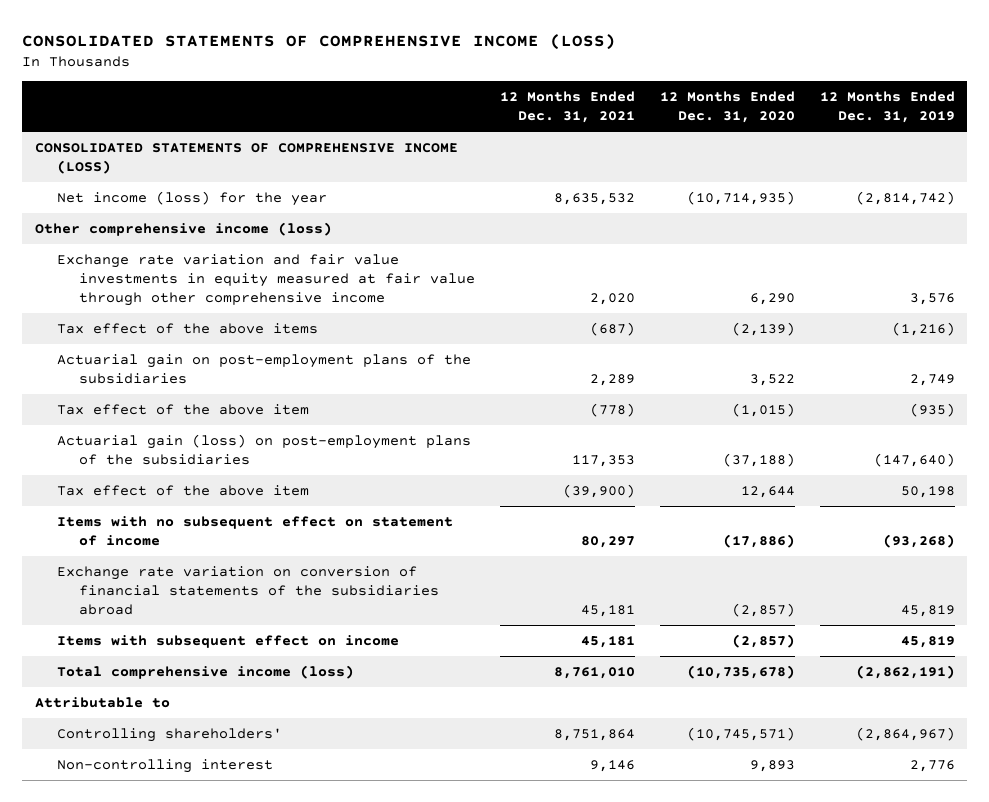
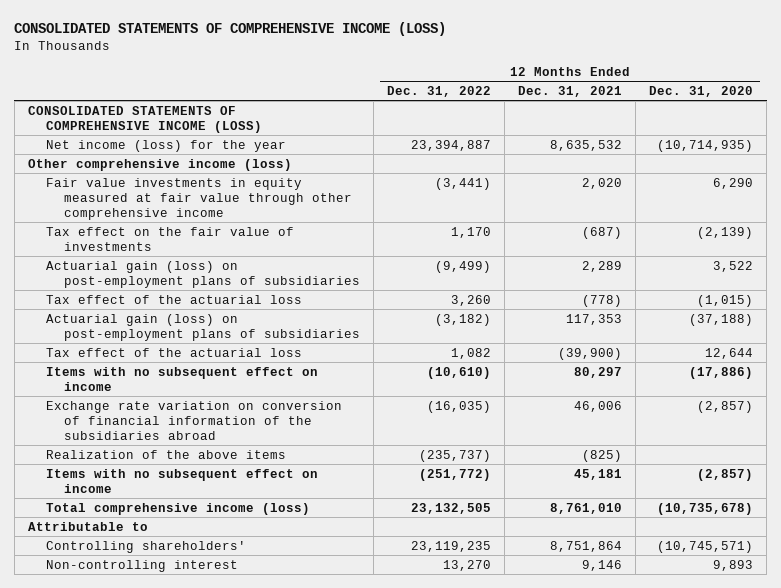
- | 12 Months Ended Dec. 31, 2021 | 12 Months Ended Dec. 31, 2020 | 12 Months Ended Dec. 31, 2019
+ | 12 Months Ended Dec. 31, 2022 | 12 Months Ended Dec. 31, 2021 | 12 Months Ended Dec. 31, 2020
- Exchange rate variation and fair value investments in equity measured at fair value through other comprehensive income | 2,020 | 6,290 | 3,576
- Tax effect of the above items | (687) | (2,139) | (1,216)
- Actuarial gain on post-employment plans of the subsidiaries | 2,289 | 3,522 | 2,749
- Tax effect of the above item | (778) | (1,015) | (935)
- Actuarial gain (loss) on post-employment plans of the subsidiaries | 117,353 | (37,188) | (147,640)
- Tax effect of the above item | (39,900) | 12,644 | 50,198
- Items with no subsequent effect on statement of income | 80,297 | (17,886) | (93,268)
- Exchange rate variation on conversion of financial statements of the subsidiaries abroad | 45,181 | (2,857) | 45,819
- Items with subsequent effect on income | 45,181 | (2,857) | 45,819
+ Fair value investments in equity measured at fair value through other comprehensive income | (3,441) | 2,020 | 6,290
+ Tax effect on the fair value of investments | 1,170 | (687) | (2,139)
+ Actuarial gain (loss) on post-employment plans of subsidiaries | (9,499) | 2,289 | 3,522
+ Tax effect of the actuarial loss | 3,260 | (778) | (1,015)
+ Actuarial gain (loss) on post-employment plans of subsidiaries | (3,182) | 117,353 | (37,188)
+ Tax effect of the actuarial loss | 1,082 | (39,900) | 12,644
+ Items with no subsequent effect on income | (10,610) | 80,297 | (17,886)
+ Exchange rate variation on conversion of financial information of the subsidiaries abroad | (16,035) | 46,006 | (2,857)
+ Realization of the above items | (235,737) | (825) |
+ Items with no subsequent effect on income | (251,772) | 45,181 | (2,857)

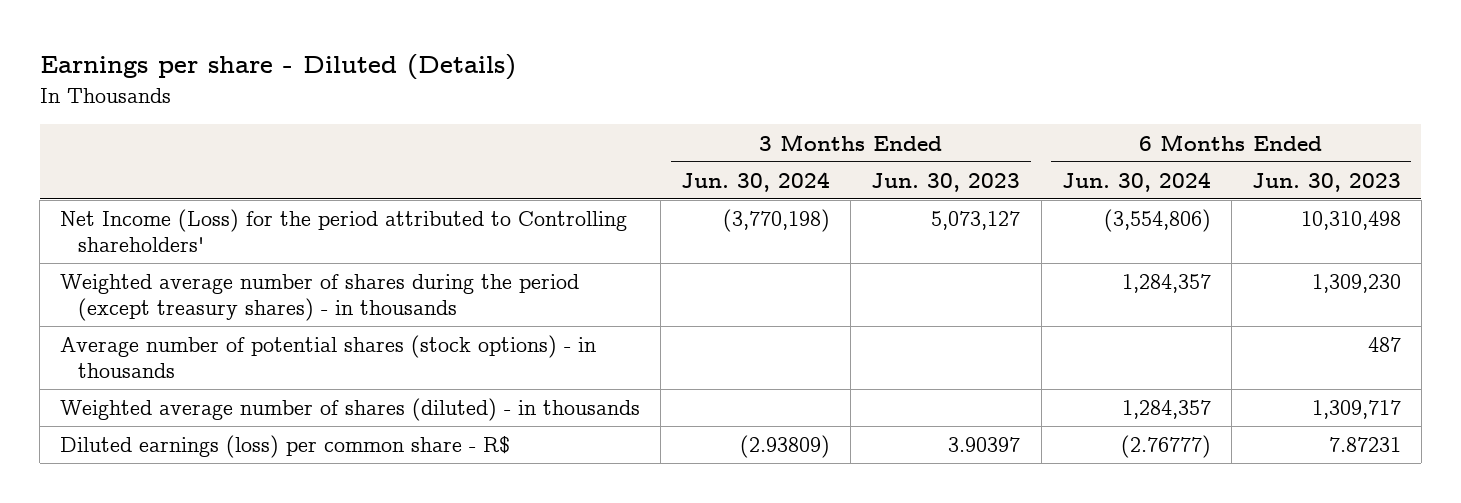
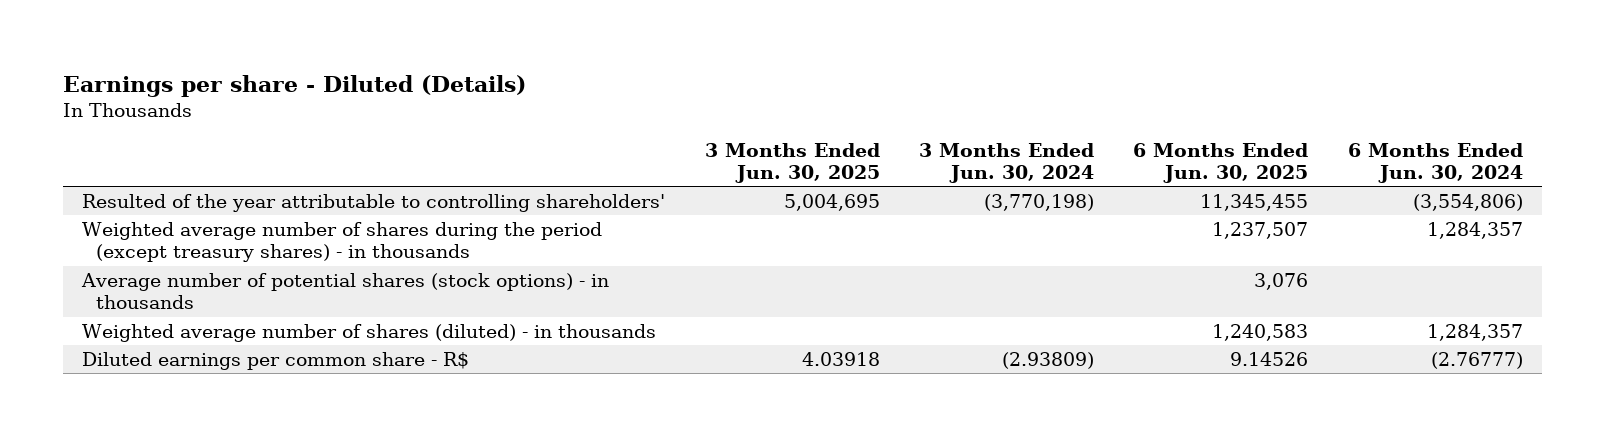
- | 3 Months Ended Jun. 30, 2024 | 3 Months Ended Jun. 30, 2023 | 6 Months Ended Jun. 30, 2024 | 6 Months Ended Jun. 30, 2023
+ | 3 Months Ended Jun. 30, 2025 | 3 Months Ended Jun. 30, 2024 | 6 Months Ended Jun. 30, 2025 | 6 Months Ended Jun. 30, 2024
- Net Income (Loss) for the period attributed to Controlling shareholders' | (3,770,198) | 5,073,127 | (3,554,806) | 10,310,498
+ Resulted of the year attributable to controlling shareholders' | 5,004,695 | (3,770,198) | 11,345,455 | (3,554,806)
- Diluted earnings (loss) per common share - R$ | (2.93809) | 3.90397 | (2.76777) | 7.87231
+ Diluted earnings per common share - R$ | 4.03918 | (2.93809) | 9.14526 | (2.76777)

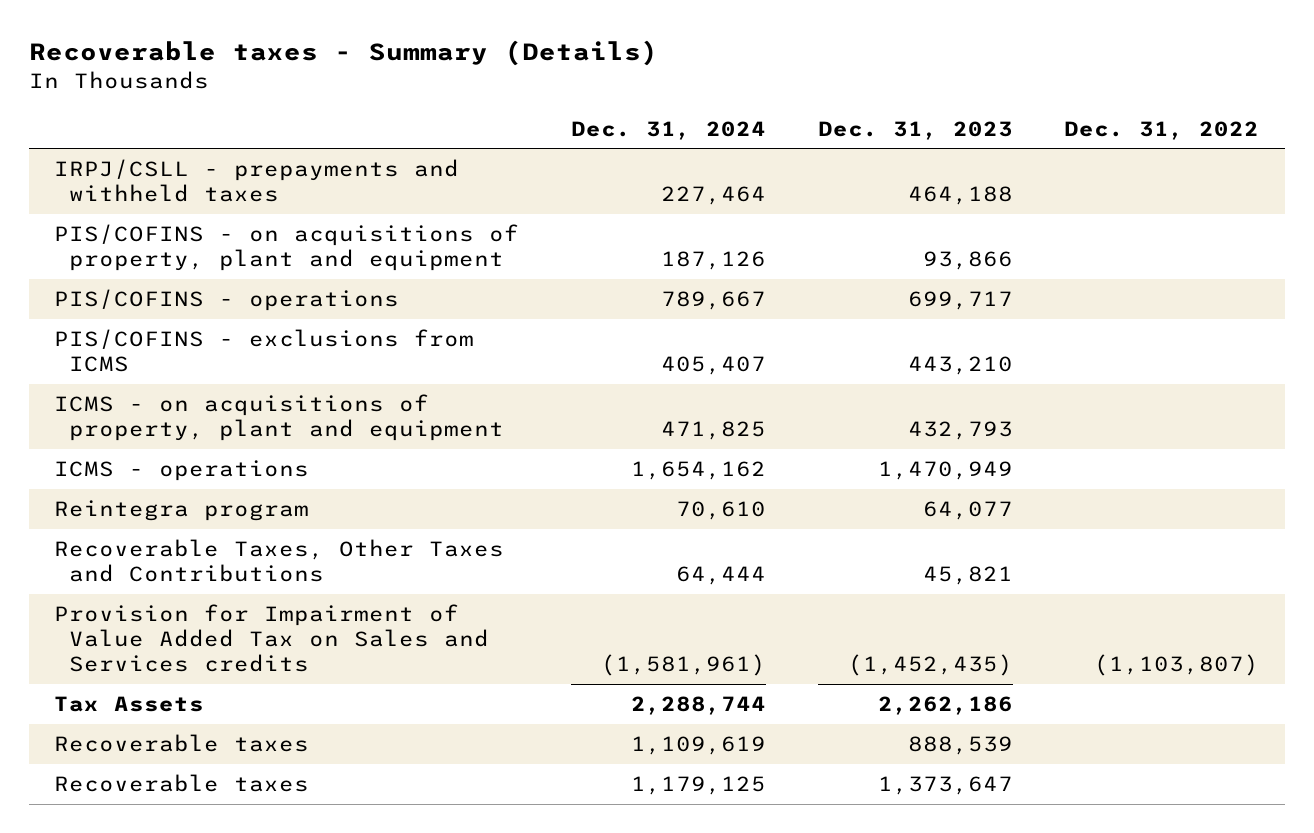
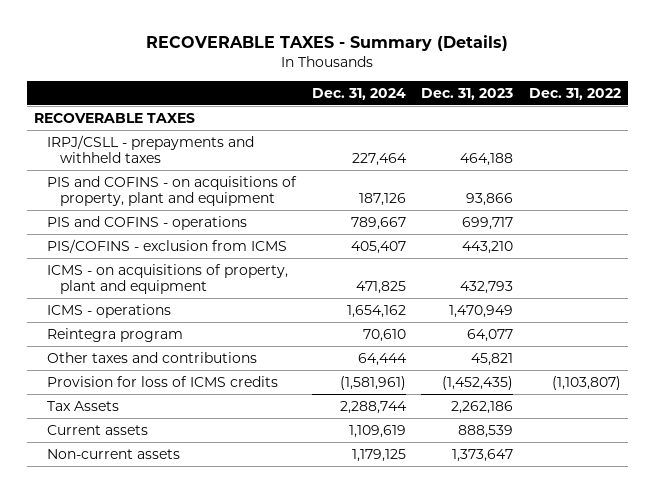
- Recoverable taxes - Summary (Details)
+ RECOVERABLE TAXES - Summary (Details)
+ RECOVERABLE TAXES
- PIS/COFINS - on acquisitions of property, plant and equipment | 187,126 | 93,866 |
- PIS/COFINS - operations | 789,667 | 699,717 |
- PIS/COFINS - exclusions from ICMS | 405,407 | 443,210 |
+ PIS and COFINS - on acquisitions of property, plant and equipment | 187,126 | 93,866 |
+ PIS and COFINS - operations | 789,667 | 699,717 |
+ PIS/COFINS - exclusion from ICMS | 405,407 | 443,210 |
- Recoverable Taxes, Other Taxes and Contributions | 64,444 | 45,821 |
- Provision for Impairment of Value Added Tax on Sales and Services credits | (1,581,961) | (1,452,435) | (1,103,807)
+ Other taxes and contributions | 64,444 | 45,821 |
+ Provision for loss of ICMS credits | (1,581,961) | (1,452,435) | (1,103,807)
- Recoverable taxes | 1,109,619 | 888,539 |
- Recoverable taxes | 1,179,125 | 1,373,647 |
+ Current assets | 1,109,619 | 888,539 |
+ Non-current assets | 1,179,125 | 1,373,647 |

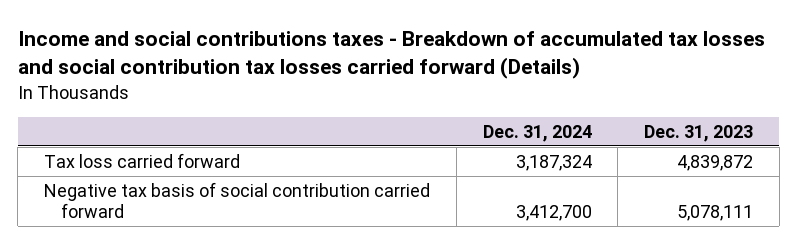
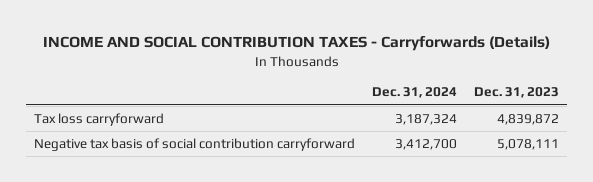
- Income and social contributions taxes - Breakdown of accumulated tax losses and social contribution tax losses carried forward (Details)
+ INCOME AND SOCIAL CONTRIBUTION TAXES - Carryforwards (Details)
- Tax loss carried forward | 3,187,324 | 4,839,872
- Negative tax basis of social contribution carried forward | 3,412,700 | 5,078,111
+ Tax loss carryforward | 3,187,324 | 4,839,872
+ Negative tax basis of social contribution carryforward | 3,412,700 | 5,078,111

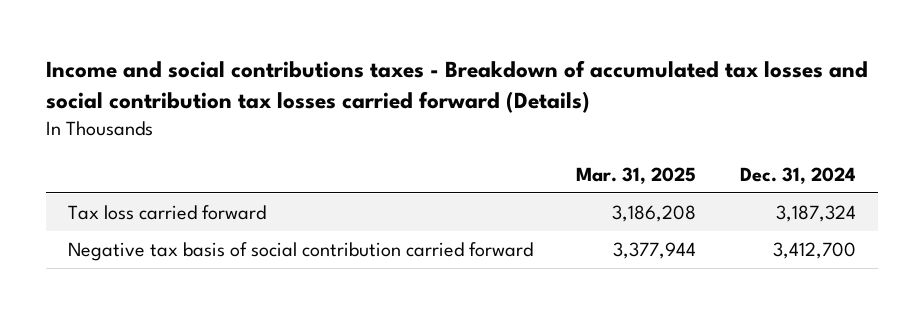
- INCOME AND SOCIAL CONTRIBUTION TAXES - Carryforwards (Details)
+ Income and social contributions taxes - Breakdown of accumulated tax losses and social contribution tax losses carried forward (Details)
- | Dec. 31, 2024 | Dec. 31, 2023
+ | Mar. 31, 2025 | Dec. 31, 2024
- Tax loss carryforward | 3,187,324 | 4,839,872
- Negative tax basis of social contribution carryforward | 3,412,700 | 5,078,111
+ Tax loss carried forward | 3,186,208 | 3,187,324
+ Negative tax basis of social contribution carried forward | 3,377,944 | 3,412,700

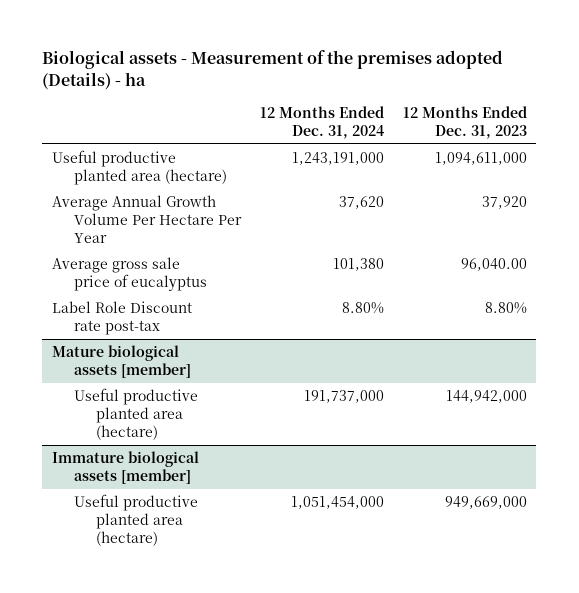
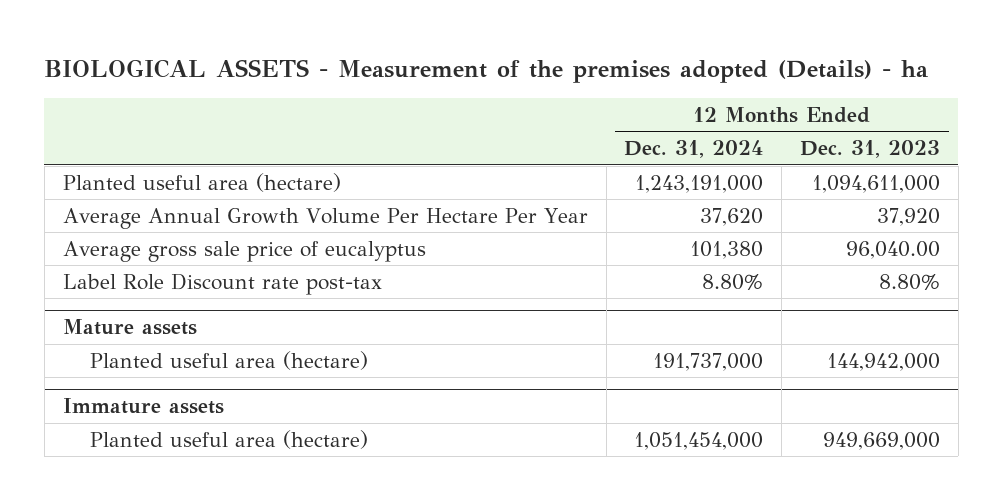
- Biological assets - Measurement of the premises adopted (Details) - ha
+ BIOLOGICAL ASSETS - Measurement of the premises adopted (Details) - ha
- Useful productive planted area (hectare) | 1,243,191,000 | 1,094,611,000
+ Planted useful area (hectare) | 1,243,191,000 | 1,094,611,000
- Mature biological assets [member]
- Useful productive planted area (hectare) | 191,737,000 | 144,942,000
- Immature biological assets [member]
- Useful productive planted area (hectare) | 1,051,454,000 | 949,669,000
+ Mature assets
+ Planted useful area (hectare) | 191,737,000 | 144,942,000
+ Immature assets
+ Planted useful area (hectare) | 1,051,454,000 | 949,669,000

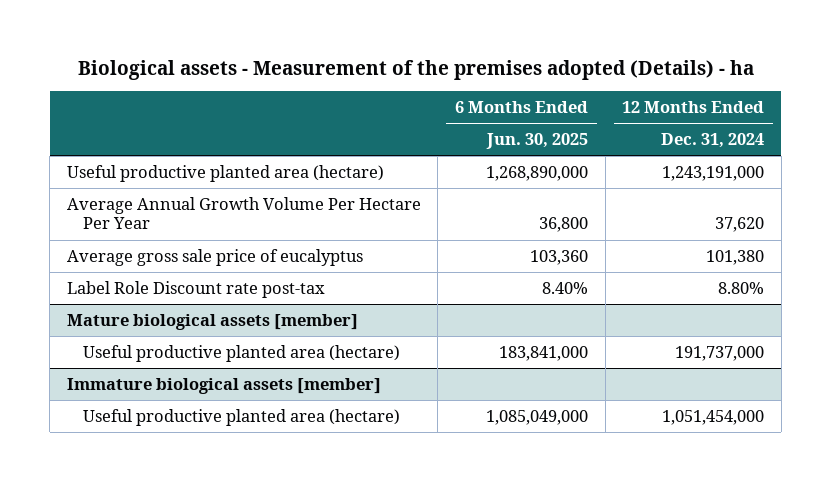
- BIOLOGICAL ASSETS - Measurement of the premises adopted (Details) - ha
+ Biological assets - Measurement of the premises adopted (Details) - ha
- | 12 Months Ended Dec. 31, 2024 | 12 Months Ended Dec. 31, 2023
+ | 6 Months Ended Jun. 30, 2025 | 12 Months Ended Dec. 31, 2024
- Planted useful area (hectare) | 1,243,191,000 | 1,094,611,000
+ Useful productive planted area (hectare) | 1,268,890,000 | 1,243,191,000
- Mature assets
- Planted useful area (hectare) | 191,737,000 | 144,942,000
- Immature assets
- Planted useful area (hectare) | 1,051,454,000 | 949,669,000
+ Mature biological assets [member]
+ Useful productive planted area (hectare) | 183,841,000 | 191,737,000
+ Immature biological assets [member]
+ Useful productive planted area (hectare) | 1,085,049,000 | 1,051,454,000

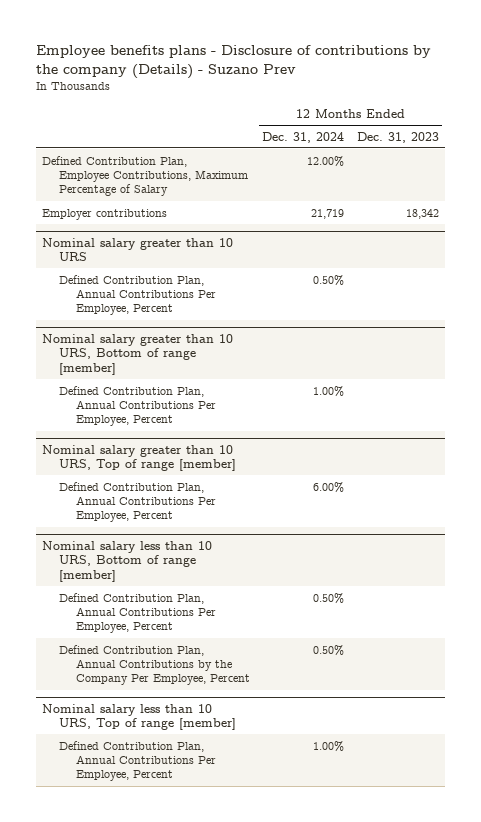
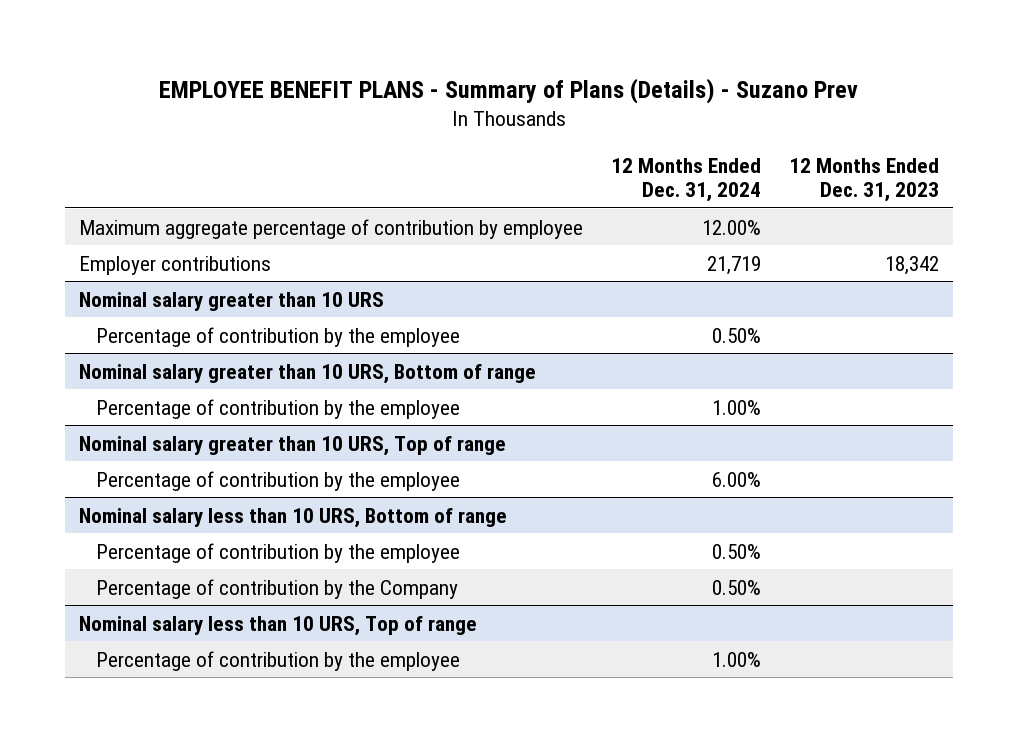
- Employee benefits plans - Disclosure of contributions by the company (Details) - Suzano Prev
+ EMPLOYEE BENEFIT PLANS - Summary of Plans (Details) - Suzano Prev
- Defined Contribution Plan, Employee Contributions, Maximum Percentage of Salary | 12.00% |
+ Maximum aggregate percentage of contribution by employee | 12.00% |
@ Nominal salary greater than 10 URS
- Defined Contribution Plan, Annual Contributions Per Employee, Percent | 0.50% |
- Nominal salary greater than 10 URS, Bottom of range [member]
- Defined Contribution Plan, Annual Contributions Per Employee, Percent | 1.00% |
- Nominal salary greater than 10 URS, Top of range [member]
- Defined Contribution Plan, Annual Contributions Per Employee, Percent | 6.00% |
- Nominal salary less than 10 URS, Bottom of range [member]
- Defined Contribution Plan, Annual Contributions Per Employee, Percent | 0.50% |
- Defined Contribution Plan, Annual Contributions by the Company Per Employee, Percent | 0.50% |
- Nominal salary less than 10 URS, Top of range [member]
- Defined Contribution Plan, Annual Contributions Per Employee, Percent | 1.00% |
@ Nominal salary greater than 10 URS
+ Percentage of contribution by the employee | 0.50% |
+ Nominal salary greater than 10 URS, Bottom of range
+ Percentage of contribution by the employee | 1.00% |
+ Nominal salary greater than 10 URS, Top of range
+ Percentage of contribution by the employee | 6.00% |
+ Nominal salary less than 10 URS, Bottom of range
+ Percentage of contribution by the employee | 0.50% |
+ Percentage of contribution by the Company | 0.50% |
+ Nominal salary less than 10 URS, Top of range
+ Percentage of contribution by the employee | 1.00% |

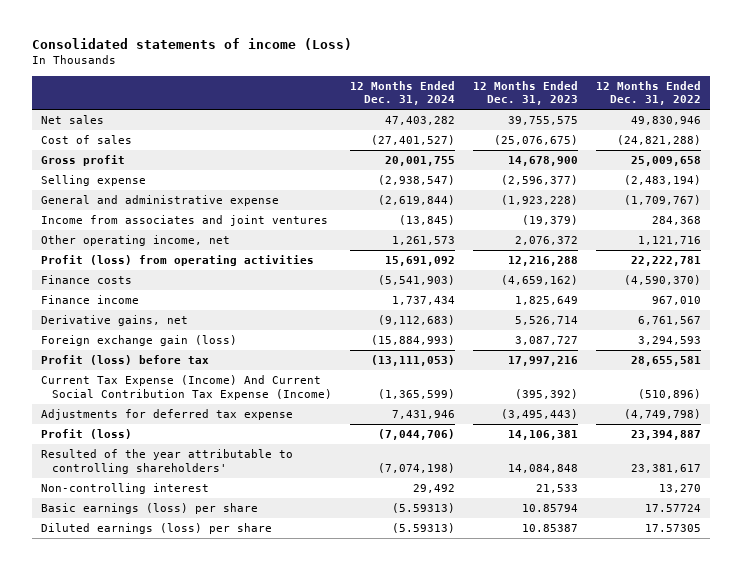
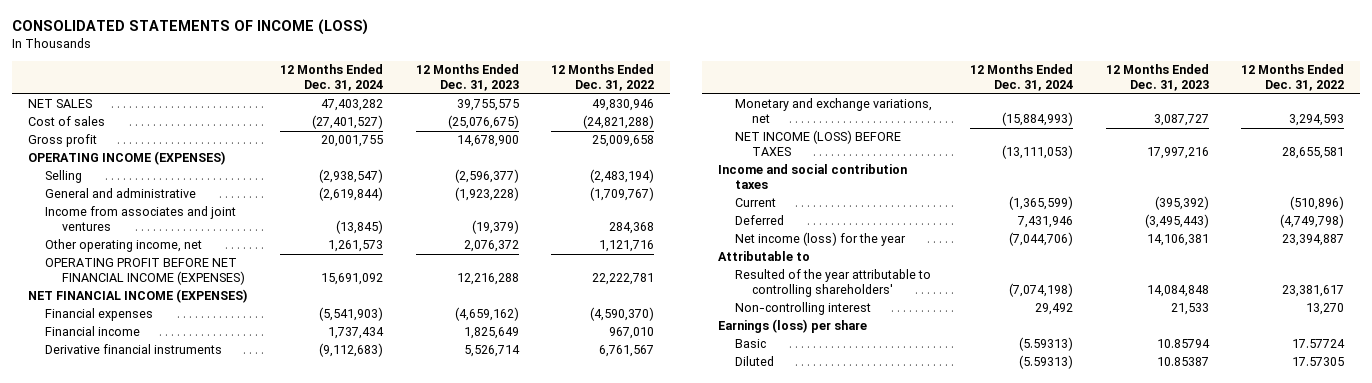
- Consolidated statements of income (Loss)
+ CONSOLIDATED STATEMENTS OF INCOME (LOSS)
- Net sales | 47,403,282 | 39,755,575 | 49,830,946
+ NET SALES | 47,403,282 | 39,755,575 | 49,830,946
- Selling expense | (2,938,547) | (2,596,377) | (2,483,194)
- General and administrative expense | (2,619,844) | (1,923,228) | (1,709,767)
+ OPERATING INCOME (EXPENSES)
+ Selling | (2,938,547) | (2,596,377) | (2,483,194)
+ General and administrative | (2,619,844) | (1,923,228) | (1,709,767)
- Profit (loss) from operating activities | 15,691,092 | 12,216,288 | 22,222,781
- Finance costs | (5,541,903) | (4,659,162) | (4,590,370)
- Finance income | 1,737,434 | 1,825,649 | 967,010
- Derivative gains, net | (9,112,683) | 5,526,714 | 6,761,567
- Foreign exchange gain (loss) | (15,884,993) | 3,087,727 | 3,294,593
- Profit (loss) before tax | (13,111,053) | 17,997,216 | 28,655,581
- Current Tax Expense (Income) And Current Social Contribution Tax Expense (Income) | (1,365,599) | (395,392) | (510,896)
- Adjustments for deferred tax expense | 7,431,946 | (3,495,443) | (4,749,798)
- Profit (loss) | (7,044,706) | 14,106,381 | 23,394,887
+ OPERATING PROFIT BEFORE NET FINANCIAL INCOME (EXPENSES) | 15,691,092 | 12,216,288 | 22,222,781
+ NET FINANCIAL INCOME (EXPENSES)
+ Financial expenses | (5,541,903) | (4,659,162) | (4,590,370)
+ Financial income | 1,737,434 | 1,825,649 | 967,010
+ Derivative financial instruments | (9,112,683) | 5,526,714 | 6,761,567
+ Monetary and exchange variations, net | (15,884,993) | 3,087,727 | 3,294,593
+ NET INCOME (LOSS) BEFORE TAXES | (13,111,053) | 17,997,216 | 28,655,581
+ Income and social contribution taxes
+ Current | (1,365,599) | (395,392) | (510,896)
+ Deferred | 7,431,946 | (3,495,443) | (4,749,798)
+ Net income (loss) for the year | (7,044,706) | 14,106,381 | 23,394,887
+ Attributable to
- Basic earnings (loss) per share | (5.59313) | 10.85794 | 17.57724
- Diluted earnings (loss) per share | (5.59313) | 10.85387 | 17.57305
+ Earnings (loss) per share
+ Basic | (5.59313) | 10.85794 | 17.57724
+ Diluted | (5.59313) | 10.85387 | 17.57305

